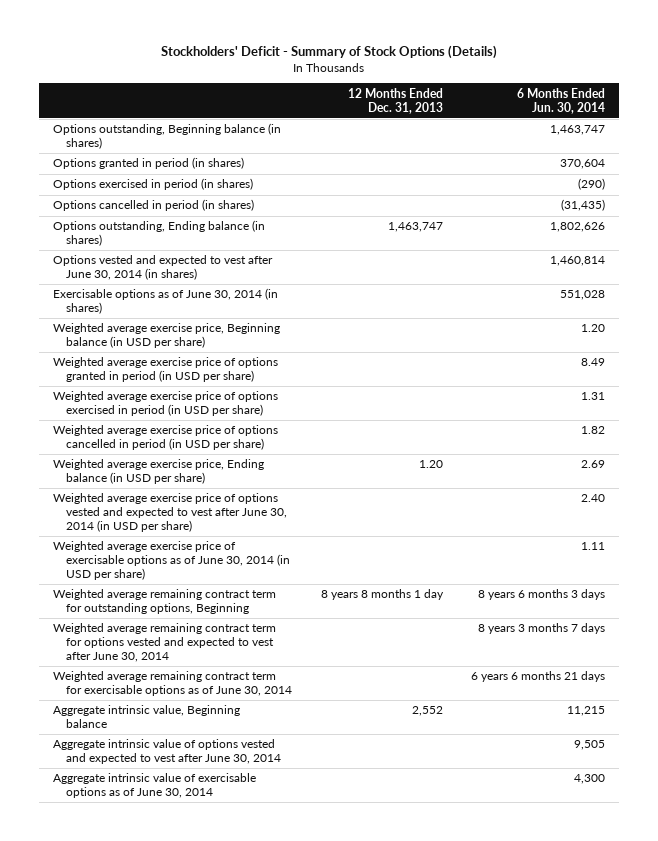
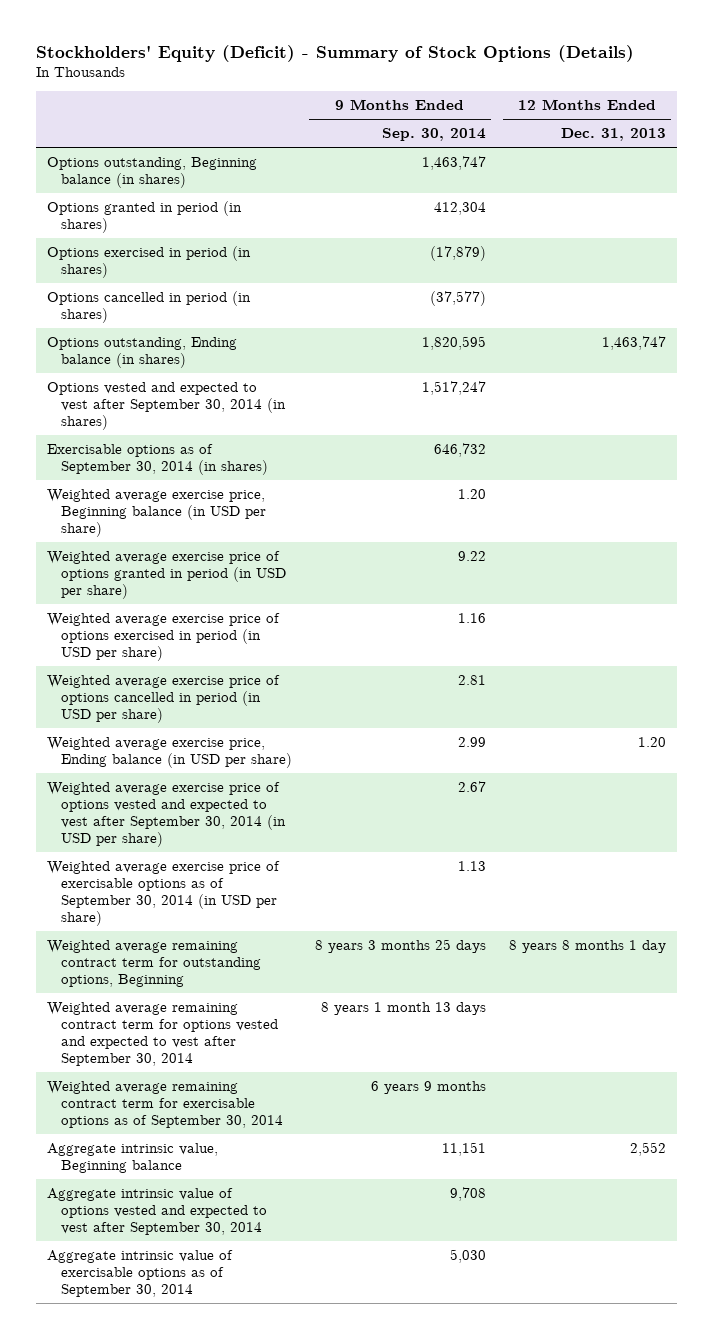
- Stockholders' Deficit - Summary of Stock Options (Details)
+ Stockholders' Equity (Deficit) - Summary of Stock Options (Details)
- | 12 Months Ended Dec. 31, 2013 | 6 Months Ended Jun. 30, 2014
+ | 9 Months Ended Sep. 30, 2014 | 12 Months Ended Dec. 31, 2013
- Options vested and expected to vest after June 30, 2014 (in shares) | | 1,460,814
- Exercisable options as of June 30, 2014 (in shares) | | 551,028
+ Options vested and expected to vest after September 30, 2014 (in shares) | 1,517,247 |
+ Exercisable options as of September 30, 2014 (in shares) | 646,732 |
- Weighted average exercise price of options vested and expected to vest after June 30, 2014 (in USD per share) | | 2.40
- Weighted average exercise price of exercisable options as of June 30, 2014 (in USD per share) | | 1.11
+ Weighted average exercise price of options vested and expected to vest after September 30, 2014 (in USD per share) | 2.67 |
+ Weighted average exercise price of exercisable options as of September 30, 2014 (in USD per share) | 1.13 |
- Weighted average remaining contract term for options vested and expected to vest after June 30, 2014 | | 8 years 3 months 7 days
- Weighted average remaining contract term for exercisable options as of June 30, 2014 | | 6 years 6 months 21 days
+ Weighted average remaining contract term for options vested and expected to vest after September 30, 2014 | 8 years 1 month 13 days |
+ Weighted average remaining contract term for exercisable options as of September 30, 2014 | 6 years 9 months |
- Aggregate intrinsic value of options vested and expected to vest after June 30, 2014 | | 9,505
- Aggregate intrinsic value of exercisable options as of June 30, 2014 | | 4,300
+ Aggregate intrinsic value of options vested and expected to vest after September 30, 2014 | 9,708 |
+ Aggregate intrinsic value of exercisable options as of September 30, 2014 | 5,030 |

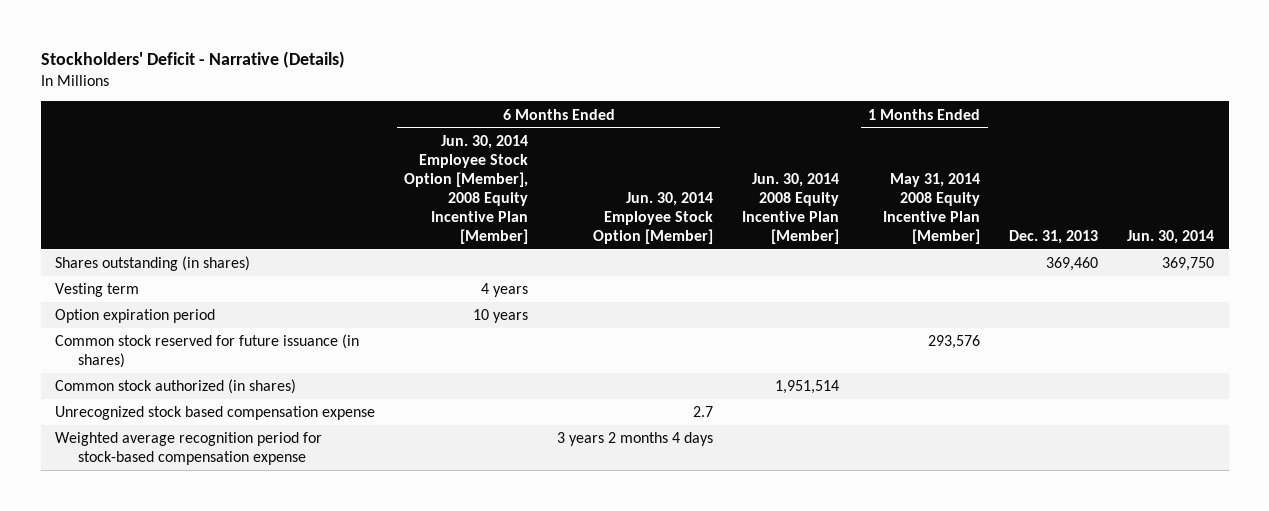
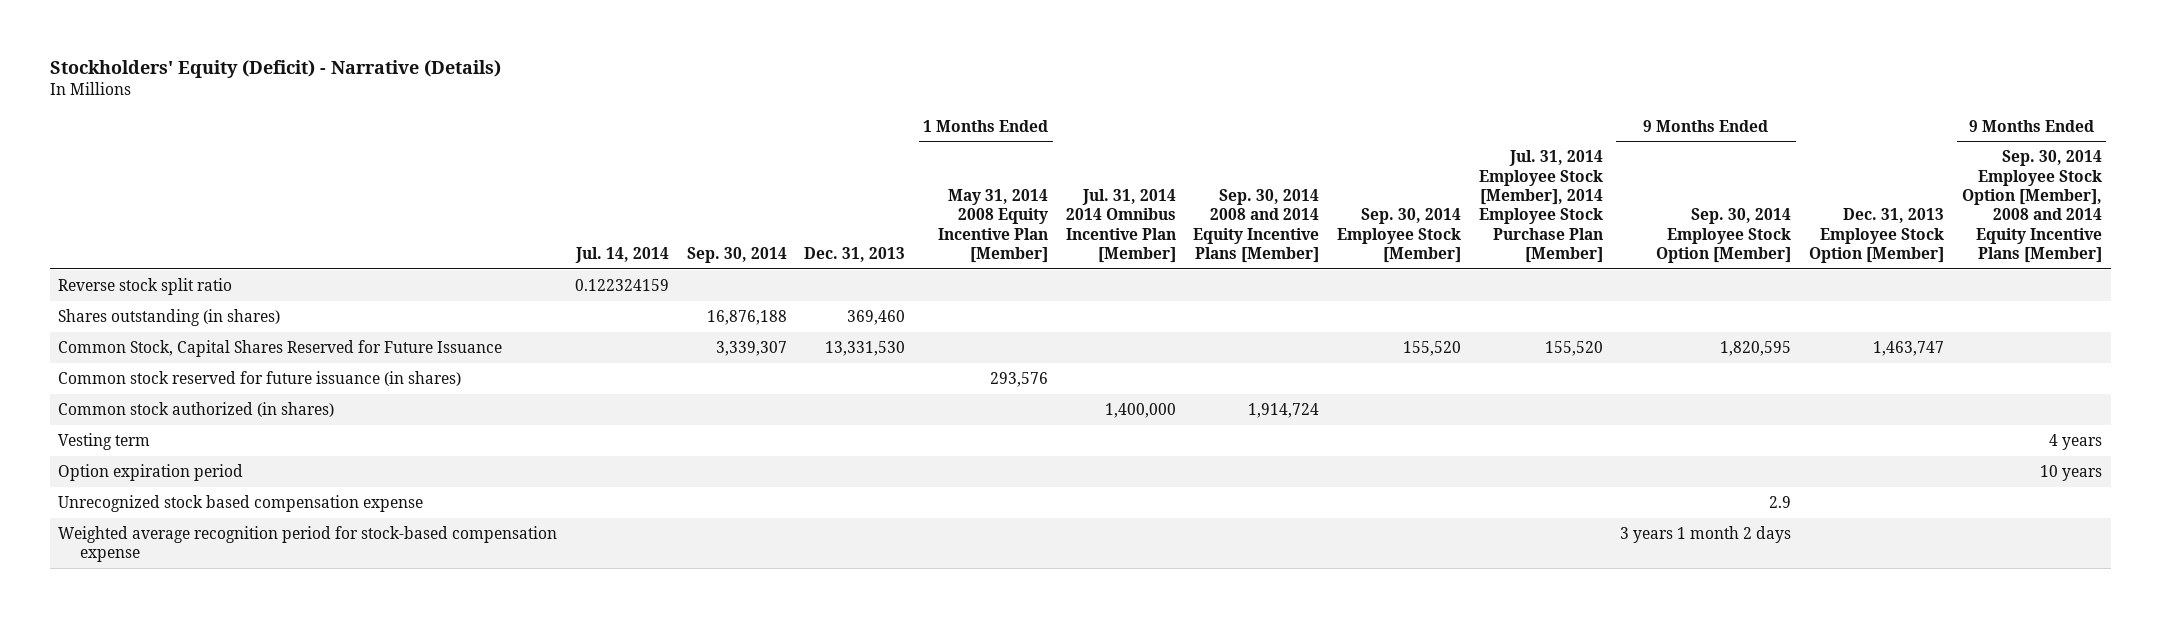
- Stockholders' Deficit - Narrative (Details)
+ Stockholders' Equity (Deficit) - Narrative (Details)
- | 6 Months Ended Jun. 30, 2014 Employee Stock Option [Member], 2008 Equity Incentive Plan [Member] | 6 Months Ended Jun. 30, 2014 Employee Stock Option [Member] | Jun. 30, 2014 2008 Equity Incentive Plan [Member] | 1 Months Ended May 31, 2014 2008 Equity Incentive Plan [Member] | Dec. 31, 2013 | Jun. 30, 2014
+ | Jul. 14, 2014 | Sep. 30, 2014 | Dec. 31, 2013 | 1 Months Ended May 31, 2014 2008 Equity Incentive Plan [Member] | Jul. 31, 2014 2014 Omnibus Incentive Plan [Member] | Sep. 30, 2014 2008 and 2014 Equity Incentive Plans [Member] | Sep. 30, 2014 Employee Stock [Member] | Jul. 31, 2014 Employee Stock [Member], 2014 Employee Stock Purchase Plan [Member] | 9 Months Ended Sep. 30, 2014 Employee Stock Option [Member] | Dec. 31, 2013 Employee Stock Option [Member] | 9 Months Ended Sep. 30, 2014 Employee Stock Option [Member], 2008 and 2014 Equity Incentive Plans [Member]
+ Reverse stock split ratio | 0.122324159 | | | | | | | | | |
+ Common Stock, Capital Shares Reserved for Future Issuance | | 3,339,307 | 13,331,530 | | | | 155,520 | 155,520 | 1,820,595 | 1,463,747 |
moved down: Vesting term | | | | | | | | | | | 4 years
moved down: Option expiration period | | | | | | | | | | | 10 years

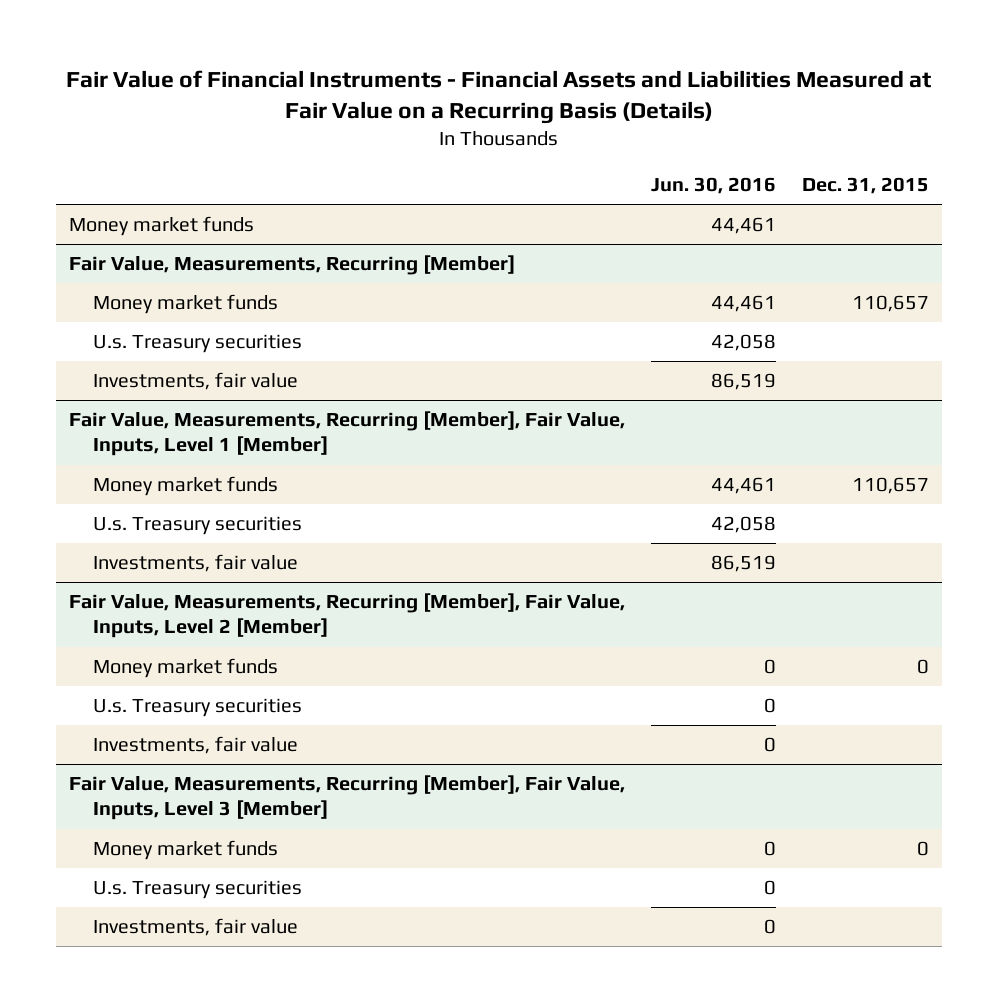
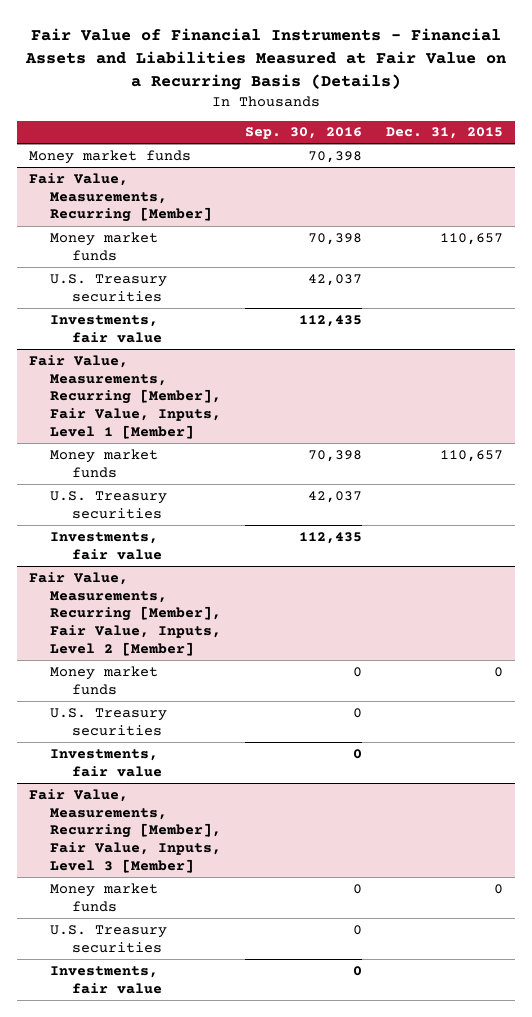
- | Jun. 30, 2016 | Dec. 31, 2015
+ | Sep. 30, 2016 | Dec. 31, 2015
@ Fair Value, Measurements, Recurring [Member]
- U.s. Treasury securities | 42,058 |
+ U.S. Treasury securities | 42,037 |
@ Fair Value, Measurements, Recurring [Member], Fair Value, Inputs, Level 1 [Member]
- U.s. Treasury securities | 42,058 |
+ U.S. Treasury securities | 42,037 |
@ Fair Value, Measurements, Recurring [Member], Fair Value, Inputs, Level 2 [Member]
- U.s. Treasury securities | 0 |
+ U.S. Treasury securities | 0 |
@ Fair Value, Measurements, Recurring [Member], Fair Value, Inputs, Level 3 [Member]
- U.s. Treasury securities | 0 |
+ U.S. Treasury securities | 0 |

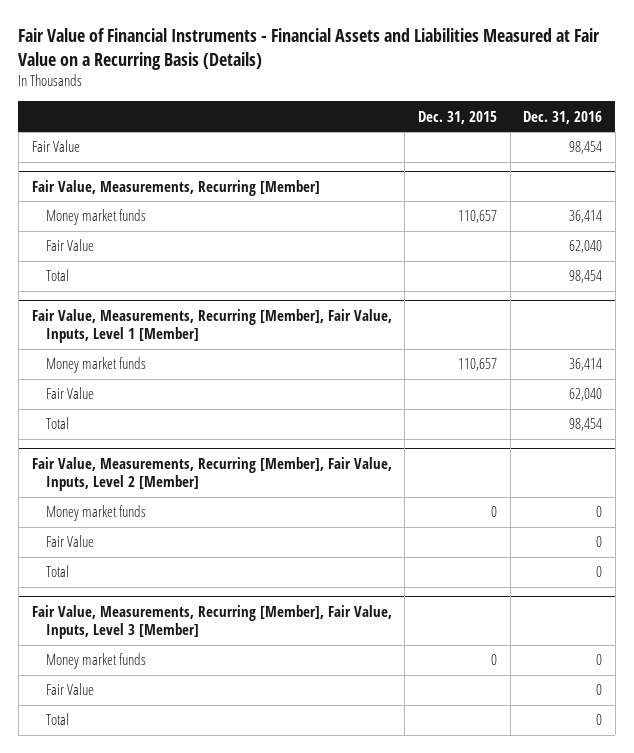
- | Sep. 30, 2016 | Dec. 31, 2015
+ | Dec. 31, 2015 | Dec. 31, 2016
- Money market funds | 70,398 |
+ Fair Value | | 98,454
@ Fair Value, Measurements, Recurring [Member]
- U.S. Treasury securities | 42,037 |
- Investments, fair value | 112,435 |
+ Fair Value | | 62,040
+ Total | | 98,454
@ Fair Value, Measurements, Recurring [Member], Fair Value, Inputs, Level 1 [Member]
- U.S. Treasury securities | 42,037 |
- Investments, fair value | 112,435 |
+ Fair Value | | 62,040
+ Total | | 98,454
@ Fair Value, Measurements, Recurring [Member], Fair Value, Inputs, Level 2 [Member]
- U.S. Treasury securities | 0 |
- Investments, fair value | 0 |
+ Fair Value | | 0
+ Total | | 0
@ Fair Value, Measurements, Recurring [Member], Fair Value, Inputs, Level 3 [Member]
- U.S. Treasury securities | 0 |
- Investments, fair value | 0 |
+ Fair Value | | 0
+ Total | | 0

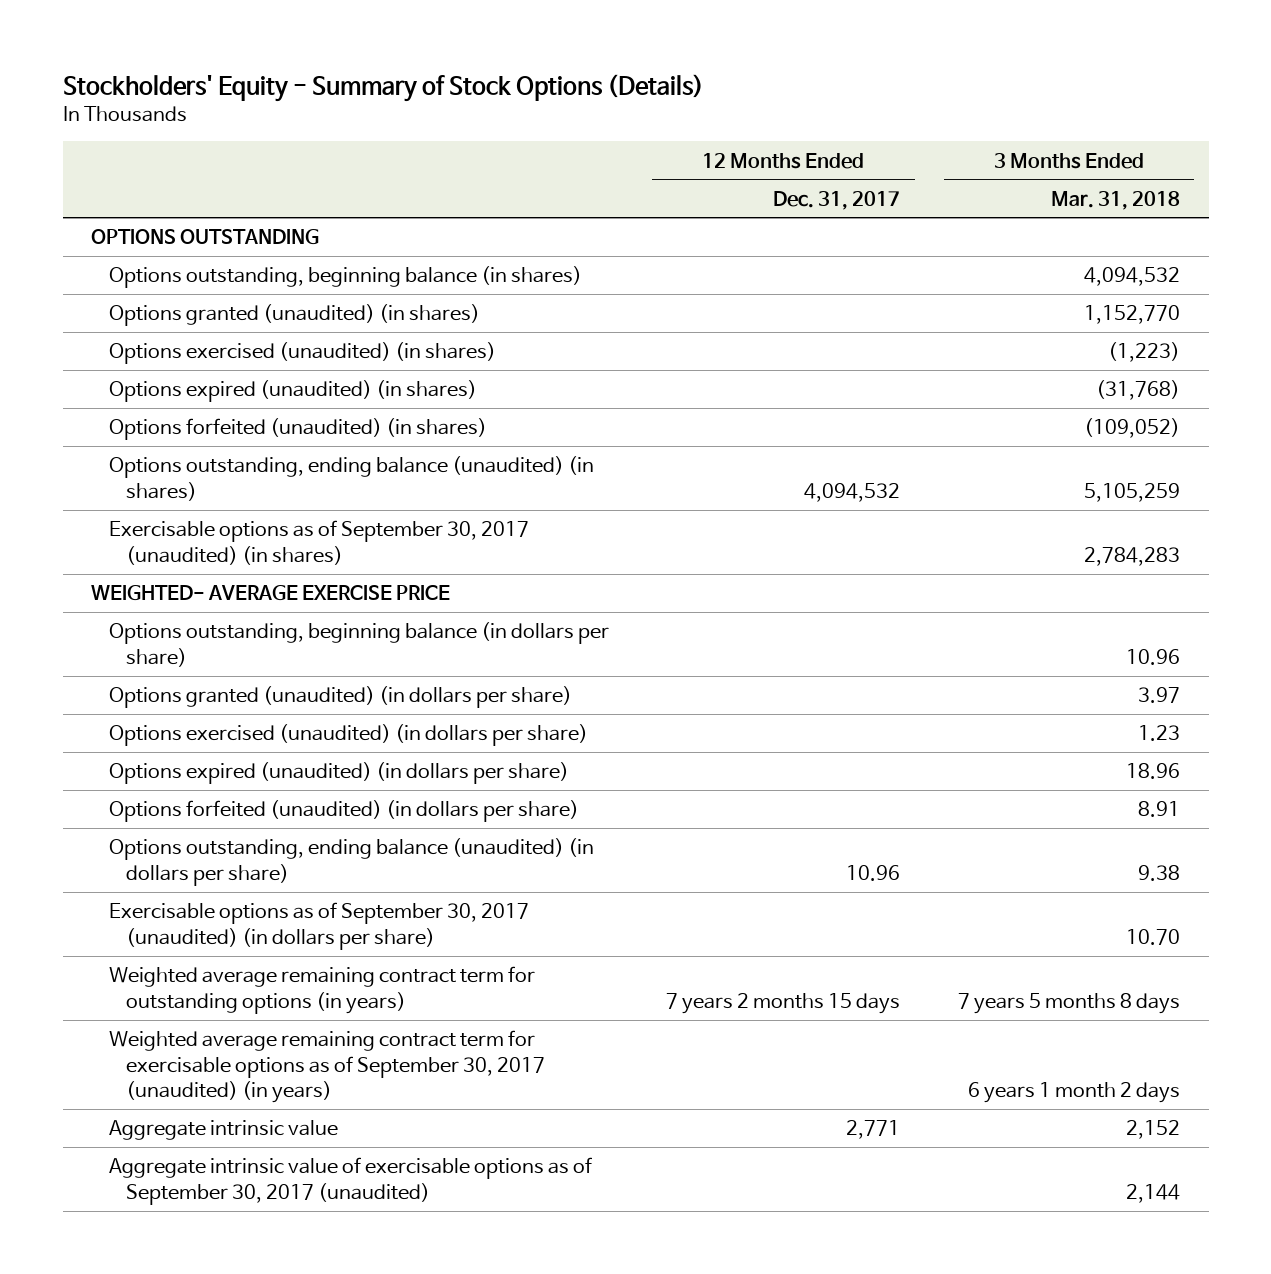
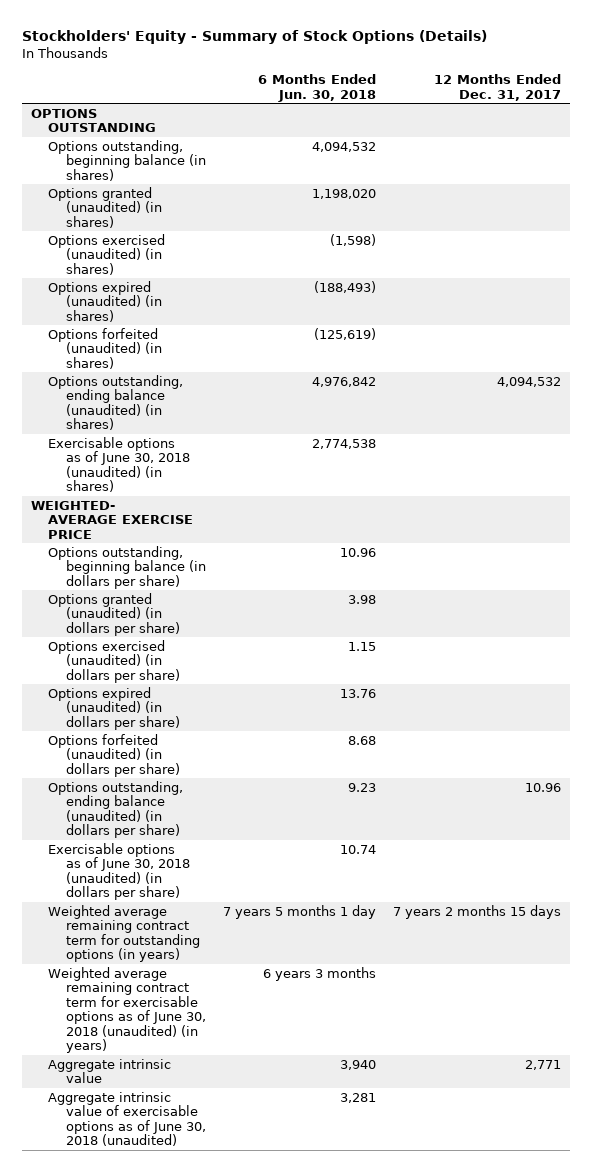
- | 12 Months Ended Dec. 31, 2017 | 3 Months Ended Mar. 31, 2018
+ | 6 Months Ended Jun. 30, 2018 | 12 Months Ended Dec. 31, 2017
- Exercisable options as of September 30, 2017 (unaudited) (in shares) | | 2,784,283
+ Exercisable options as of June 30, 2018 (unaudited) (in shares) | 2,774,538 |
- Exercisable options as of September 30, 2017 (unaudited) (in dollars per share) | | 10.70
+ Exercisable options as of June 30, 2018 (unaudited) (in dollars per share) | 10.74 |
- Weighted average remaining contract term for exercisable options as of September 30, 2017 (unaudited) (in years) | | 6 years 1 month 2 days
+ Weighted average remaining contract term for exercisable options as of June 30, 2018 (unaudited) (in years) | 6 years 3 months |
- Aggregate intrinsic value of exercisable options as of September 30, 2017 (unaudited) | | 2,144
+ Aggregate intrinsic value of exercisable options as of June 30, 2018 (unaudited) | 3,281 |

